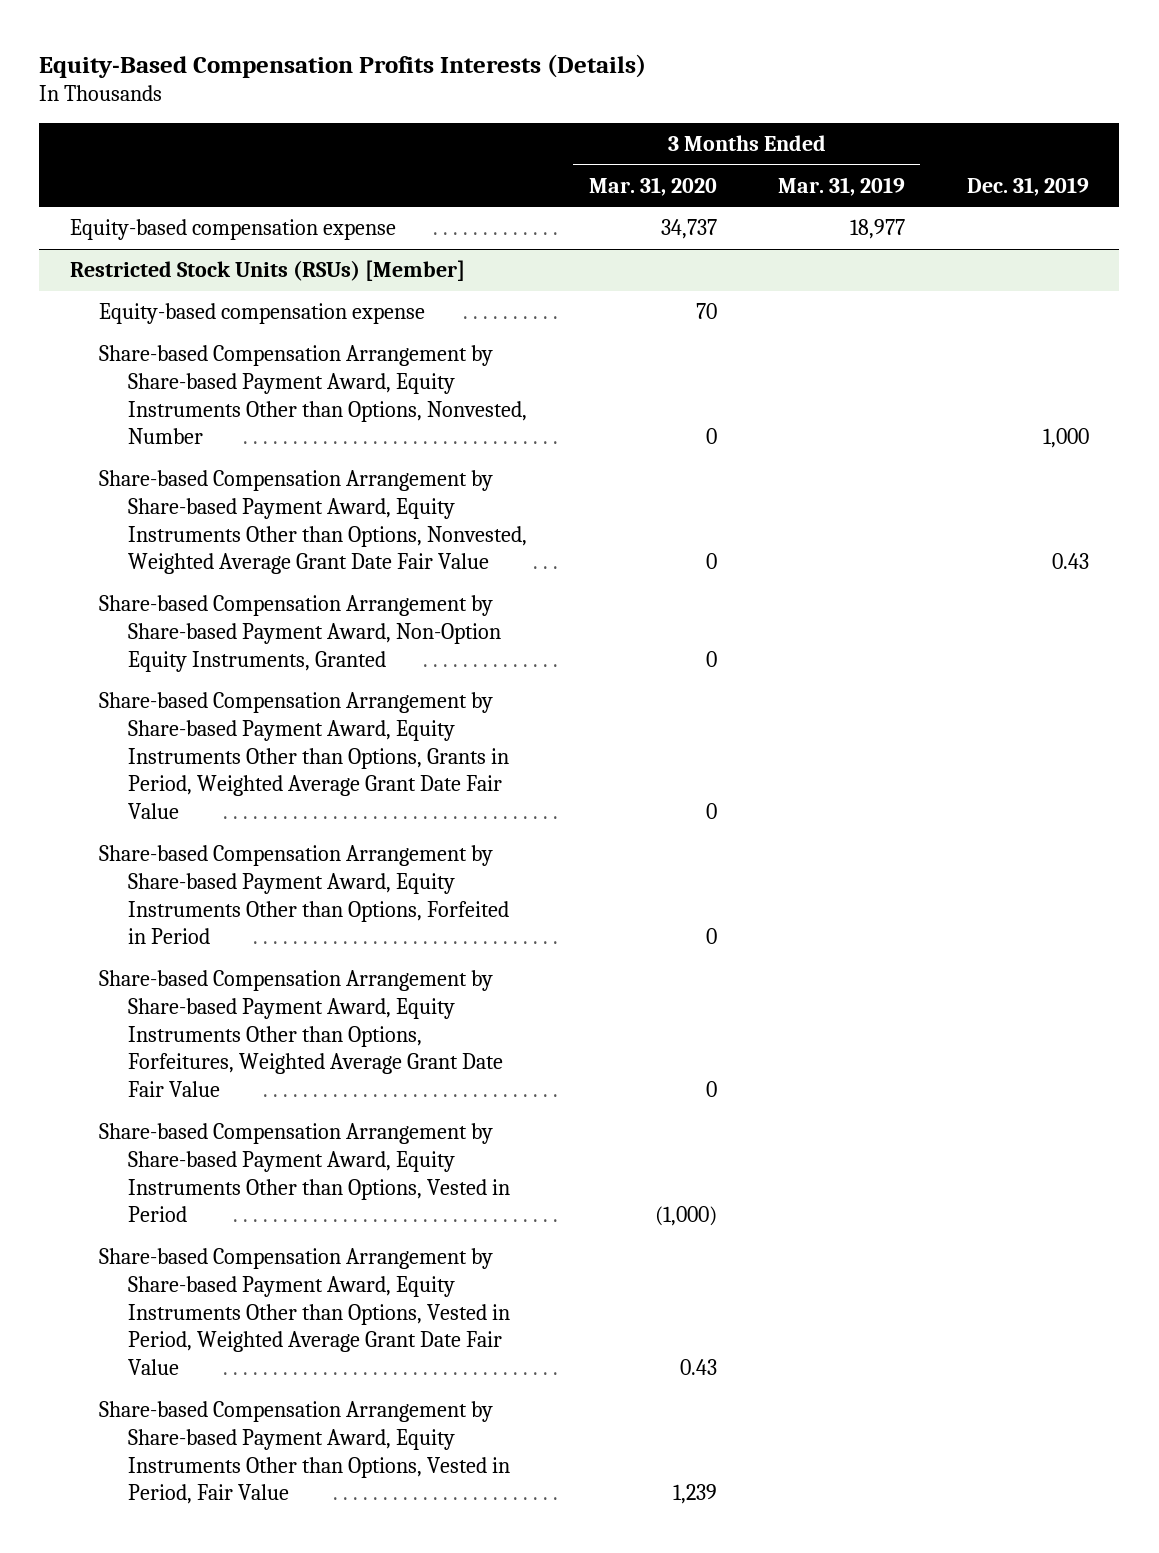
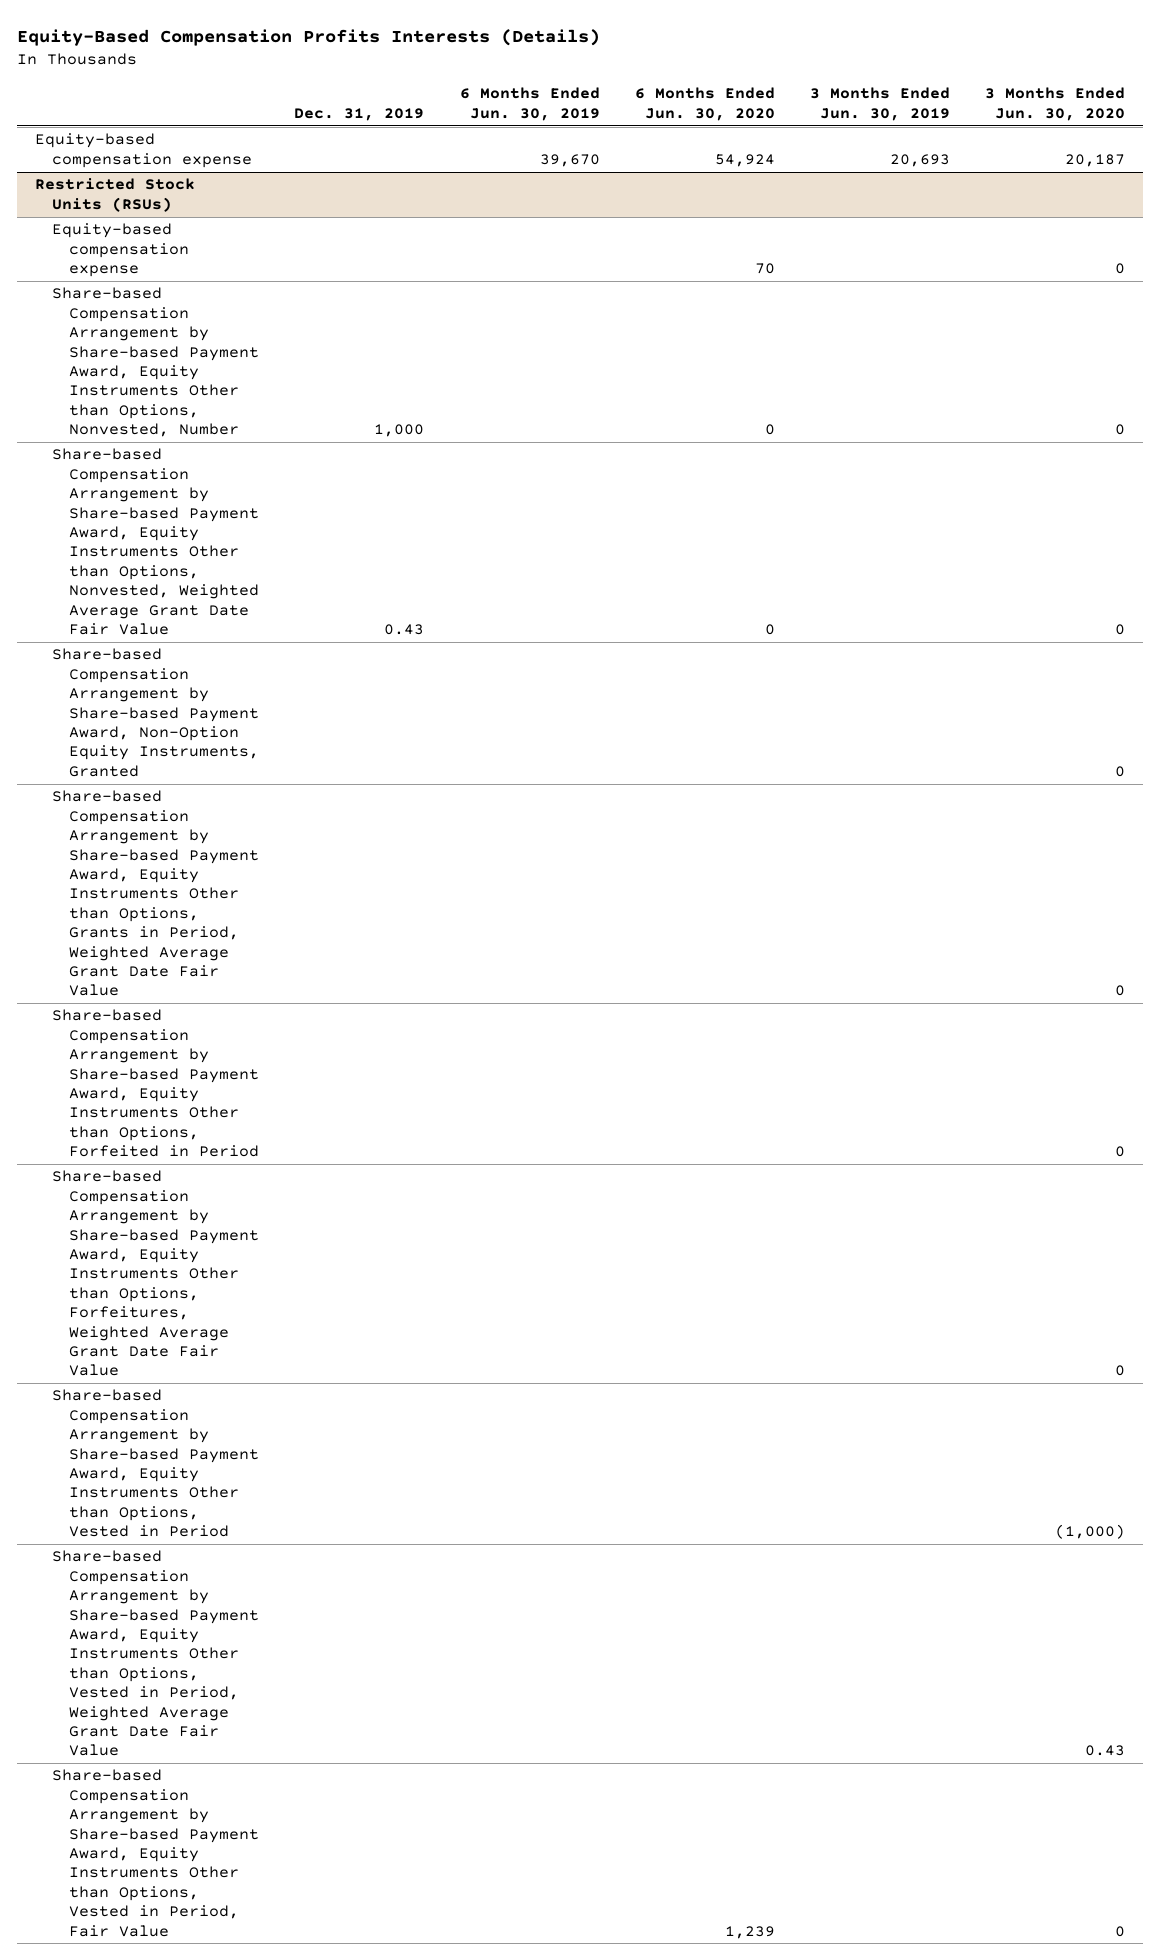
- | 3 Months Ended Mar. 31, 2020 | 3 Months Ended Mar. 31, 2019 | Dec. 31, 2019
+ | Dec. 31, 2019 | 6 Months Ended Jun. 30, 2019 | 6 Months Ended Jun. 30, 2020 | 3 Months Ended Jun. 30, 2019 | 3 Months Ended Jun. 30, 2020
- Restricted Stock Units (RSUs) [Member]
+ Restricted Stock Units (RSUs)

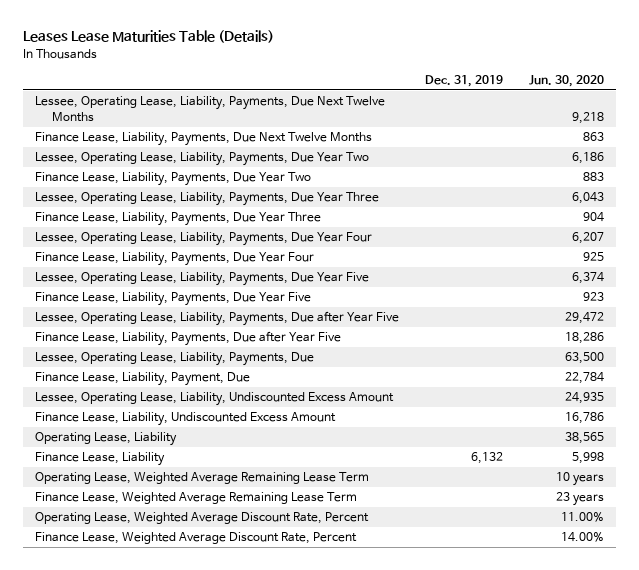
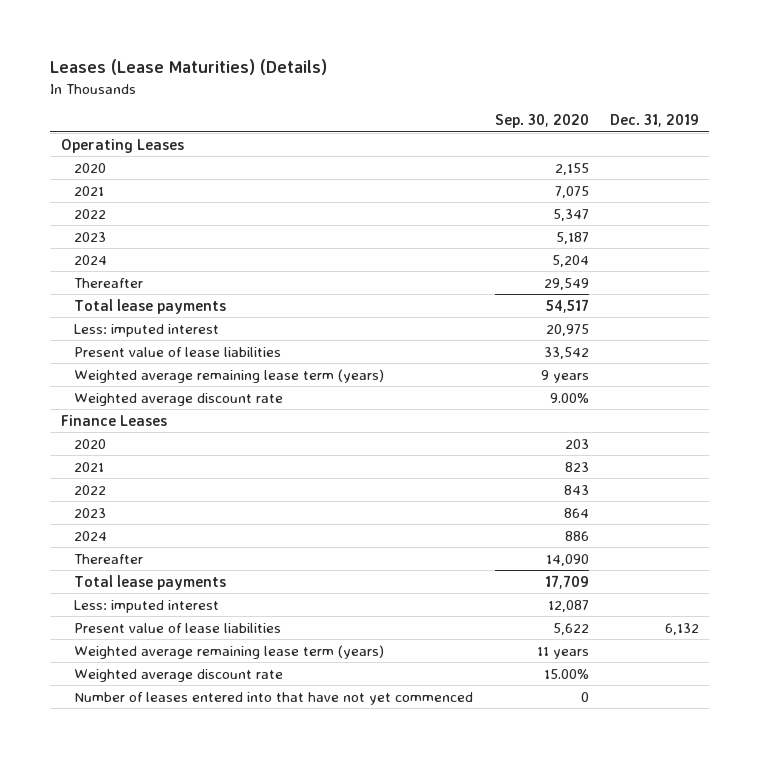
- Leases Lease Maturities Table (Details)
+ Leases (Lease Maturities) (Details)
- | Dec. 31, 2019 | Jun. 30, 2020
+ | Sep. 30, 2020 | Dec. 31, 2019
- Lessee, Operating Lease, Liability, Payments, Due Next Twelve Months | | 9,218
- Finance Lease, Liability, Payments, Due Next Twelve Months | | 863
- Lessee, Operating Lease, Liability, Payments, Due Year Two | | 6,186
- Finance Lease, Liability, Payments, Due Year Two | | 883
- Lessee, Operating Lease, Liability, Payments, Due Year Three | | 6,043
- Finance Lease, Liability, Payments, Due Year Three | | 904
- Lessee, Operating Lease, Liability, Payments, Due Year Four | | 6,207
- Finance Lease, Liability, Payments, Due Year Four | | 925
- Lessee, Operating Lease, Liability, Payments, Due Year Five | | 6,374
- Finance Lease, Liability, Payments, Due Year Five | | 923
- Lessee, Operating Lease, Liability, Payments, Due after Year Five | | 29,472
- Finance Lease, Liability, Payments, Due after Year Five | | 18,286
- Lessee, Operating Lease, Liability, Payments, Due | | 63,500
- Finance Lease, Liability, Payment, Due | | 22,784
- Lessee, Operating Lease, Liability, Undiscounted Excess Amount | | 24,935
- Finance Lease, Liability, Undiscounted Excess Amount | | 16,786
- Operating Lease, Liability | | 38,565
- Finance Lease, Liability | 6,132 | 5,998
- Operating Lease, Weighted Average Remaining Lease Term | | 10 years
- Finance Lease, Weighted Average Remaining Lease Term | | 23 years
- Operating Lease, Weighted Average Discount Rate, Percent | | 11.00%
- Finance Lease, Weighted Average Discount Rate, Percent | | 14.00%
+ Operating Leases
+ 2020 | 2,155 |
+ 2021 | 7,075 |
+ 2022 | 5,347 |
+ 2023 | 5,187 |
+ 2024 | 5,204 |
+ Thereafter | 29,549 |
+ Total lease payments | 54,517 |
+ Less: imputed interest | 20,975 |
+ Present value of lease liabilities | 33,542 |
+ Weighted average remaining lease term (years) | 9 years |
+ Weighted average discount rate | 9.00% |
+ Finance Leases
+ 2020 | 203 |
+ 2021 | 823 |
+ 2022 | 843 |
+ 2023 | 864 |
+ 2024 | 886 |
+ Thereafter | 14,090 |
+ Total lease payments | 17,709 |
+ Less: imputed interest | 12,087 |
+ Present value of lease liabilities | 5,622 | 6,132
+ Weighted average remaining lease term (years) | 11 years |
+ Weighted average discount rate | 15.00% |
+ Number of leases entered into that have not yet commenced | 0 |

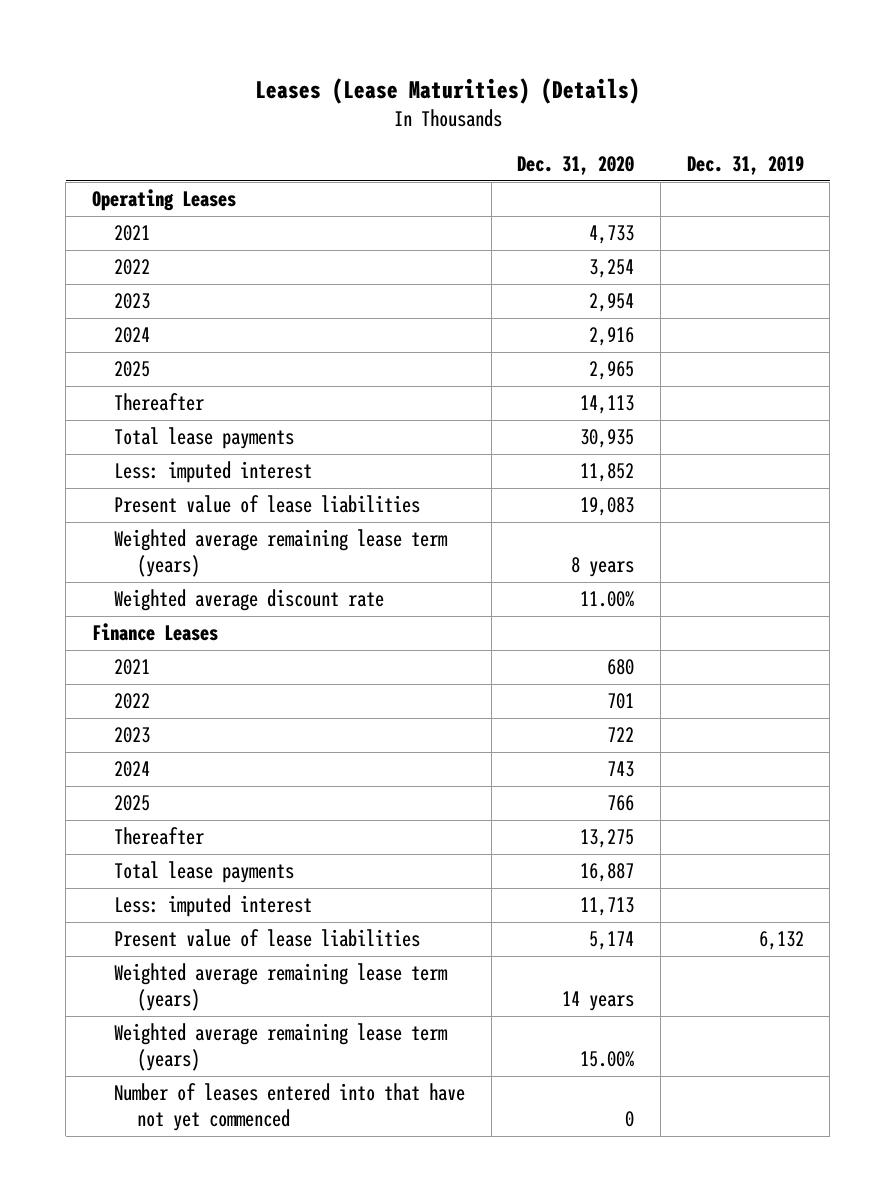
- | Sep. 30, 2020 | Dec. 31, 2019
+ | Dec. 31, 2020 | Dec. 31, 2019
- 2020 | 2,155 |
+ 2025 | 2,965 |
- 2020 | 203 |
+ 2025 | 766 |
- Weighted average discount rate | 15.00% |
+ Weighted average remaining lease term (years) | 15.00% |

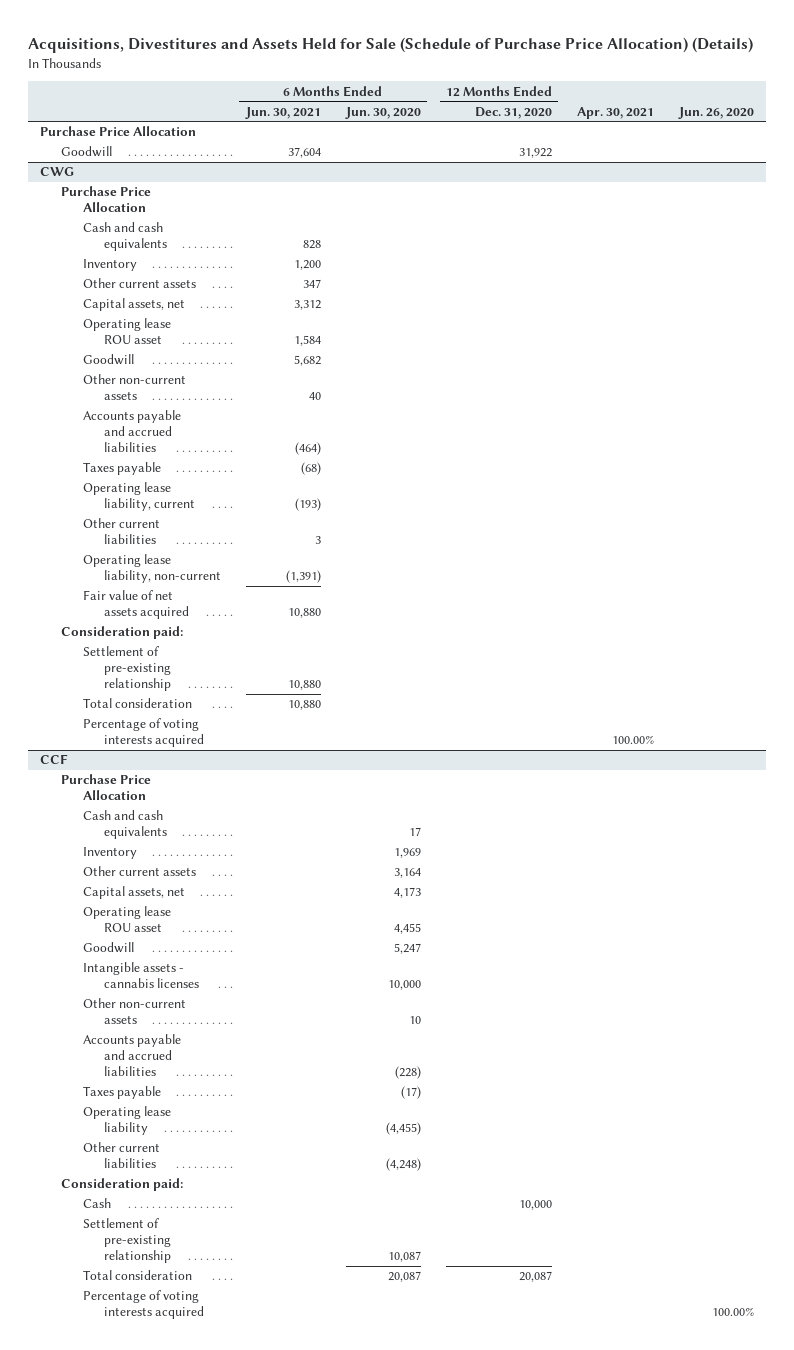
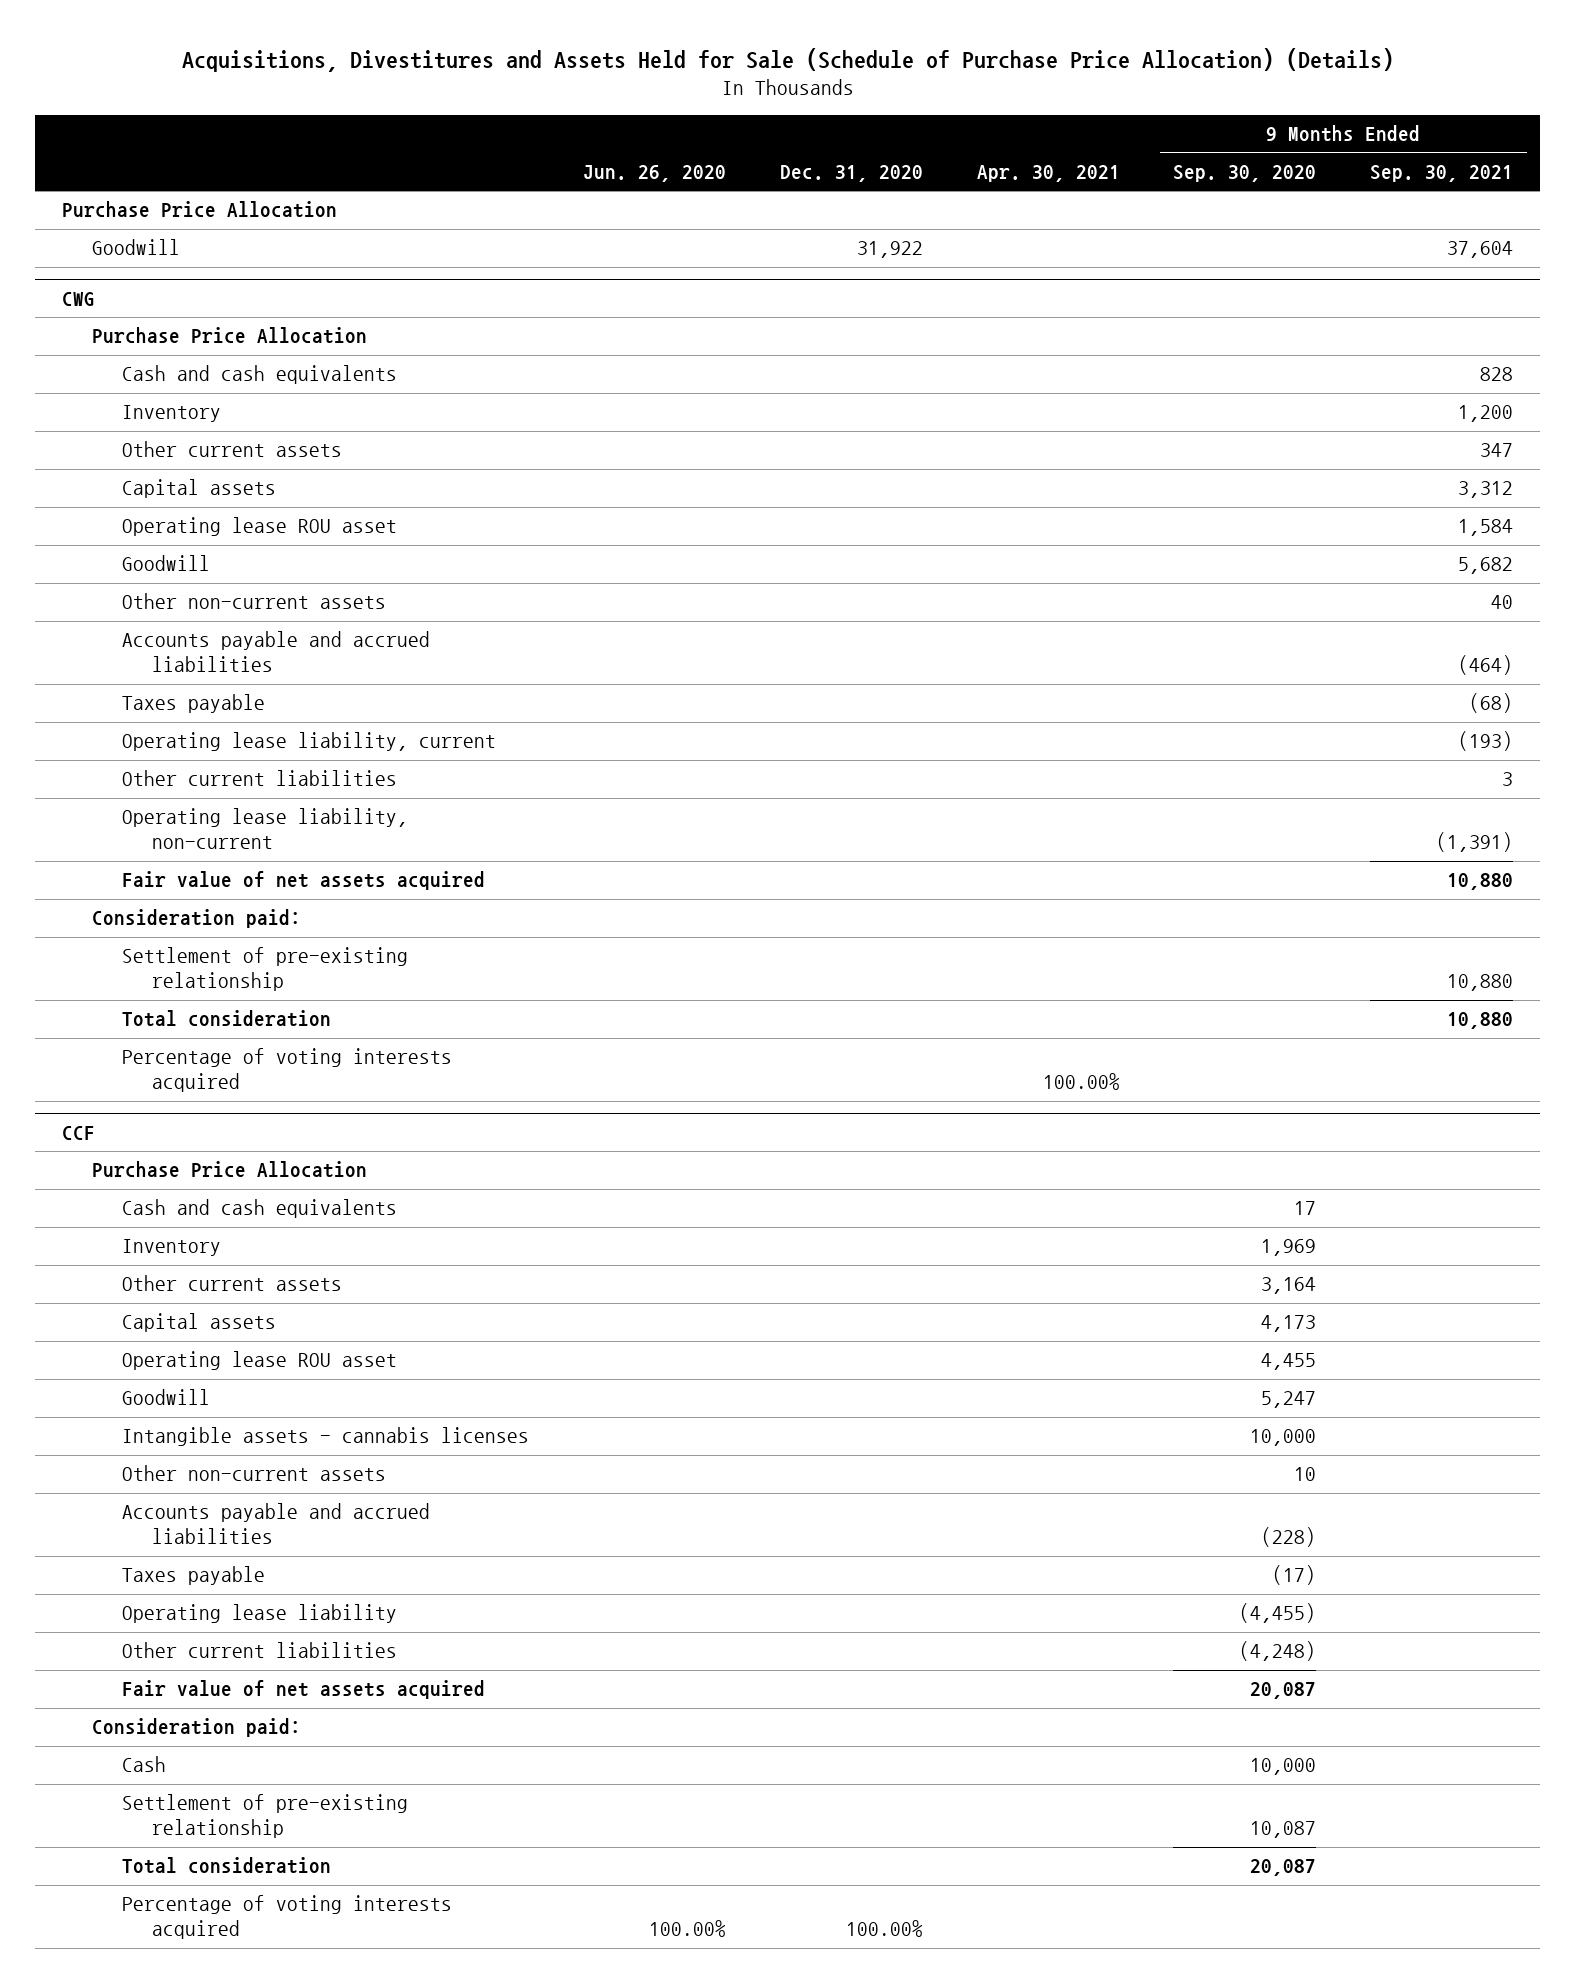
- | 6 Months Ended Jun. 30, 2021 | 6 Months Ended Jun. 30, 2020 | 12 Months Ended Dec. 31, 2020 | Apr. 30, 2021 | Jun. 26, 2020
+ | Jun. 26, 2020 | Dec. 31, 2020 | Apr. 30, 2021 | 9 Months Ended Sep. 30, 2020 | 9 Months Ended Sep. 30, 2021
@ CWG
- Capital assets, net | 3,312 | | | |
+ Capital assets | | | | | 3,312
@ CCF
- Capital assets, net | | 4,173 | | |
+ Capital assets | | | | 4,173 |
+ Fair value of net assets acquired | | | | 20,087 |

